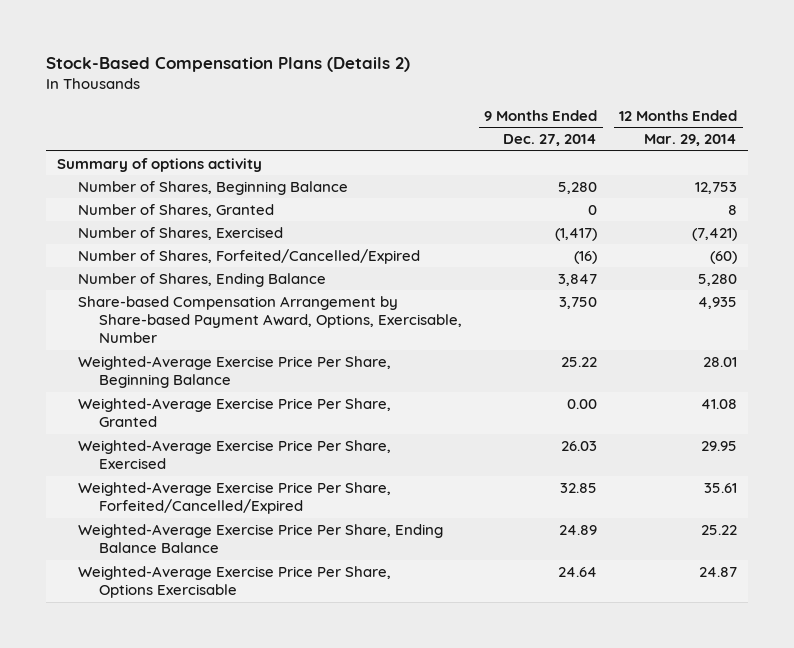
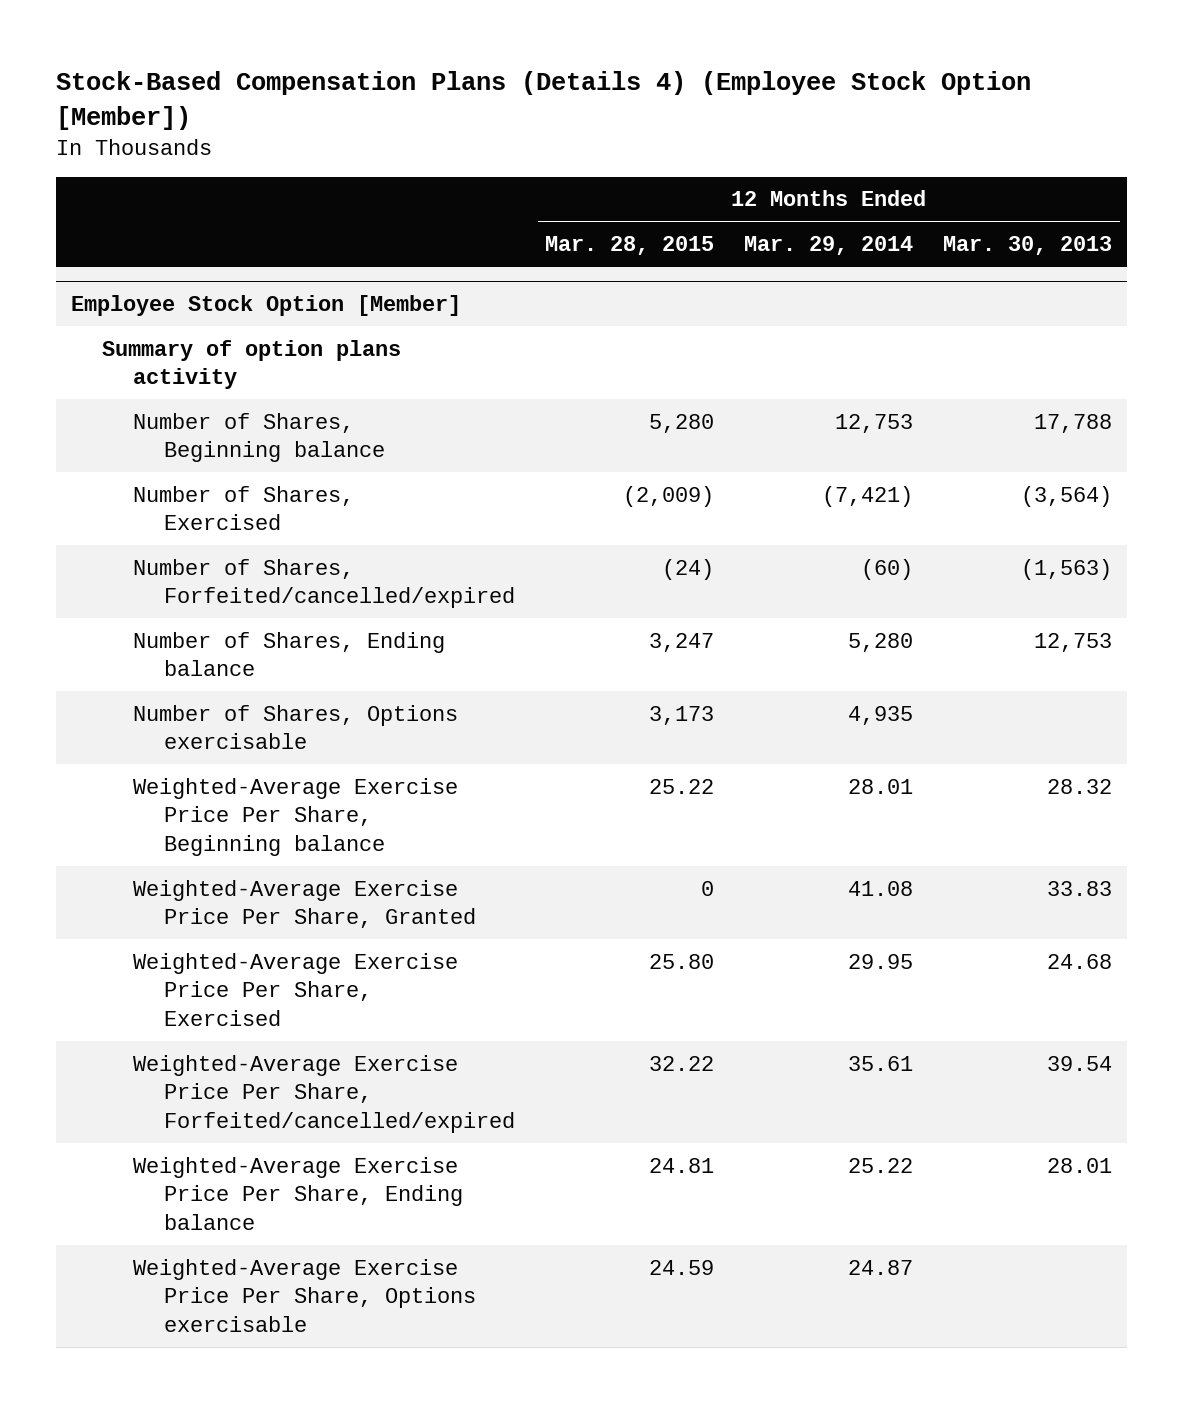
- Stock-Based Compensation Plans (Details 2)
+ Stock-Based Compensation Plans (Details 4) (Employee Stock Option [Member])
- | 9 Months Ended Dec. 27, 2014 | 12 Months Ended Mar. 29, 2014
+ | 12 Months Ended Mar. 28, 2015 | 12 Months Ended Mar. 29, 2014 | 12 Months Ended Mar. 30, 2013
- Summary of options activity
- Number of Shares, Beginning Balance | 5,280 | 12,753
- Number of Shares, Granted | 0 | 8
+ Employee Stock Option [Member]
+ Summary of option plans activity
+ Number of Shares, Beginning balance | 5,280 | 12,753 | 17,788
- Number of Shares, Forfeited/Cancelled/Expired | (16) | (60)
- Number of Shares, Ending Balance | 3,847 | 5,280
- Share-based Compensation Arrangement by Share-based Payment Award, Options, Exercisable, Number | 3,750 | 4,935
- Weighted-Average Exercise Price Per Share, Beginning Balance | 25.22 | 28.01
+ Number of Shares, Forfeited/cancelled/expired | (24) | (60) | (1,563)
+ Number of Shares, Ending balance | 3,247 | 5,280 | 12,753
+ Number of Shares, Options exercisable | 3,173 | 4,935 |
+ Weighted-Average Exercise Price Per Share, Beginning balance | 25.22 | 28.01 | 28.32
- Weighted-Average Exercise Price Per Share, Forfeited/Cancelled/Expired | 32.85 | 35.61
- Weighted-Average Exercise Price Per Share, Ending Balance Balance | 24.89 | 25.22
- Weighted-Average Exercise Price Per Share, Options Exercisable | 24.64 | 24.87
+ Weighted-Average Exercise Price Per Share, Forfeited/cancelled/expired | 32.22 | 35.61 | 39.54
+ Weighted-Average Exercise Price Per Share, Ending balance | 24.81 | 25.22 | 28.01
+ Weighted-Average Exercise Price Per Share, Options exercisable | 24.59 | 24.87 |

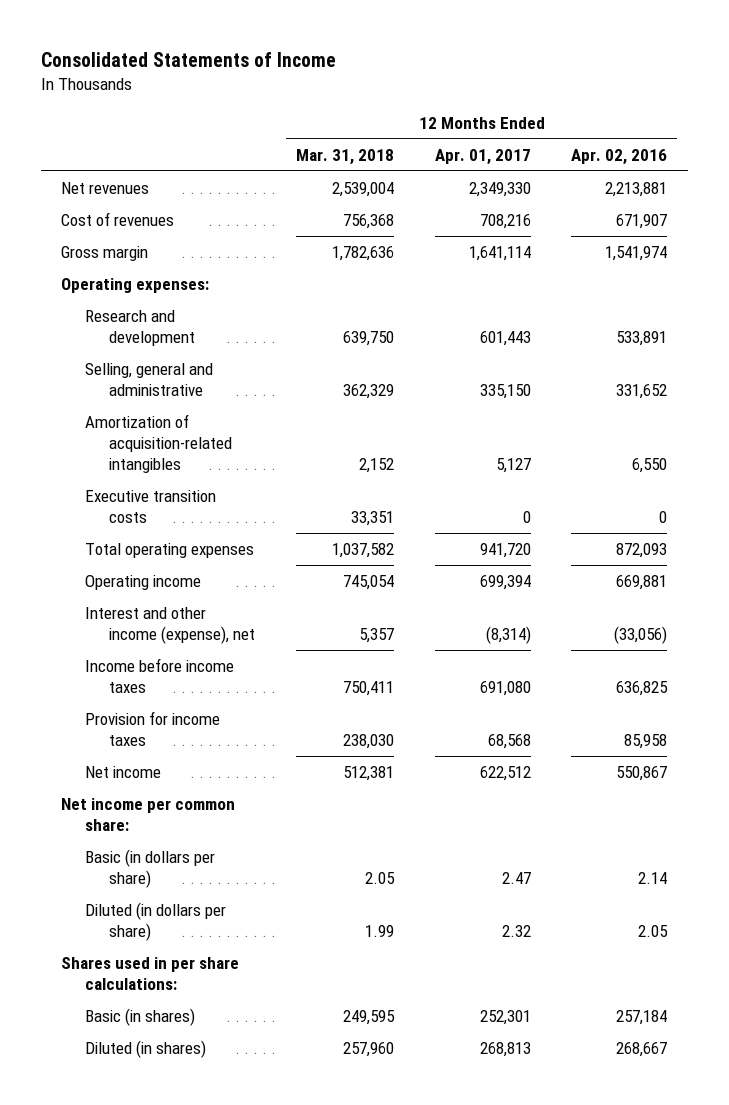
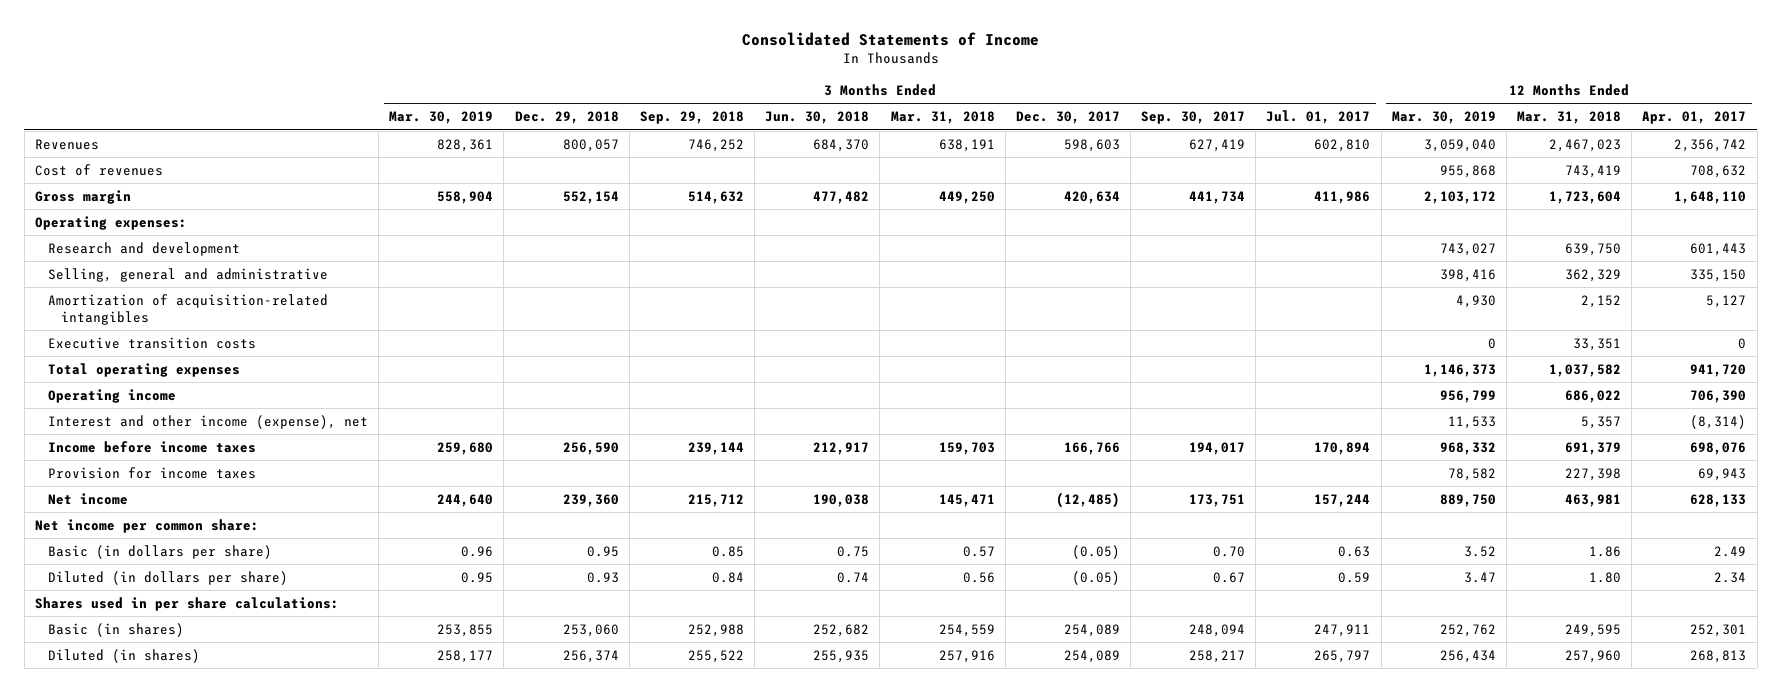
- | 12 Months Ended Mar. 31, 2018 | 12 Months Ended Apr. 01, 2017 | 12 Months Ended Apr. 02, 2016
+ | 3 Months Ended Mar. 30, 2019 | 3 Months Ended Dec. 29, 2018 | 3 Months Ended Sep. 29, 2018 | 3 Months Ended Jun. 30, 2018 | 3 Months Ended Mar. 31, 2018 | 3 Months Ended Dec. 30, 2017 | 3 Months Ended Sep. 30, 2017 | 3 Months Ended Jul. 01, 2017 | 12 Months Ended Mar. 30, 2019 | 12 Months Ended Mar. 31, 2018 | 12 Months Ended Apr. 01, 2017
- Net revenues | 2,539,004 | 2,349,330 | 2,213,881
- Cost of revenues | 756,368 | 708,216 | 671,907
- Gross margin | 1,782,636 | 1,641,114 | 1,541,974
+ Revenues | 828,361 | 800,057 | 746,252 | 684,370 | 638,191 | 598,603 | 627,419 | 602,810 | 3,059,040 | 2,467,023 | 2,356,742
+ Cost of revenues | | | | | | | | | 955,868 | 743,419 | 708,632
+ Gross margin | 558,904 | 552,154 | 514,632 | 477,482 | 449,250 | 420,634 | 441,734 | 411,986 | 2,103,172 | 1,723,604 | 1,648,110
- Operating income | 745,054 | 699,394 | 669,881
+ Operating income | | | | | | | | | 956,799 | 686,022 | 706,390
- Income before income taxes | 750,411 | 691,080 | 636,825
- Provision for income taxes | 238,030 | 68,568 | 85,958
- Net income | 512,381 | 622,512 | 550,867
+ Income before income taxes | 259,680 | 256,590 | 239,144 | 212,917 | 159,703 | 166,766 | 194,017 | 170,894 | 968,332 | 691,379 | 698,076
+ Provision for income taxes | | | | | | | | | 78,582 | 227,398 | 69,943
+ Net income | 244,640 | 239,360 | 215,712 | 190,038 | 145,471 | (12,485) | 173,751 | 157,244 | 889,750 | 463,981 | 628,133
- Basic (in dollars per share) | 2.05 | 2.47 | 2.14
- Diluted (in dollars per share) | 1.99 | 2.32 | 2.05
+ Basic (in dollars per share) | 0.96 | 0.95 | 0.85 | 0.75 | 0.57 | (0.05) | 0.70 | 0.63 | 3.52 | 1.86 | 2.49
+ Diluted (in dollars per share) | 0.95 | 0.93 | 0.84 | 0.74 | 0.56 | (0.05) | 0.67 | 0.59 | 3.47 | 1.80 | 2.34

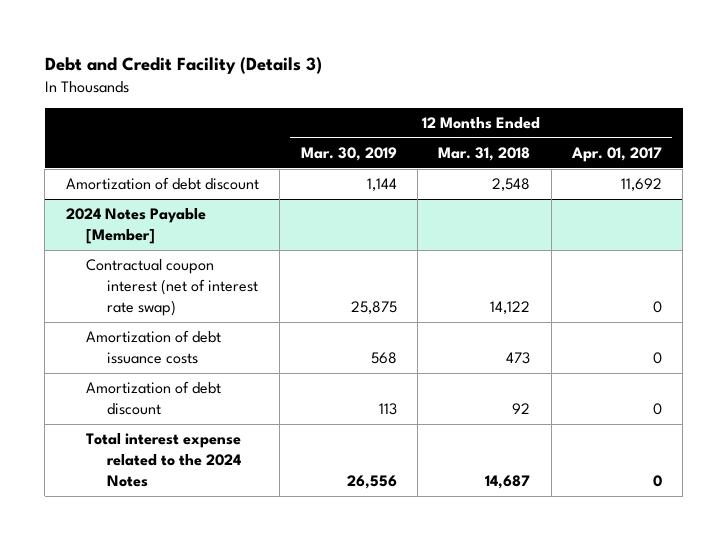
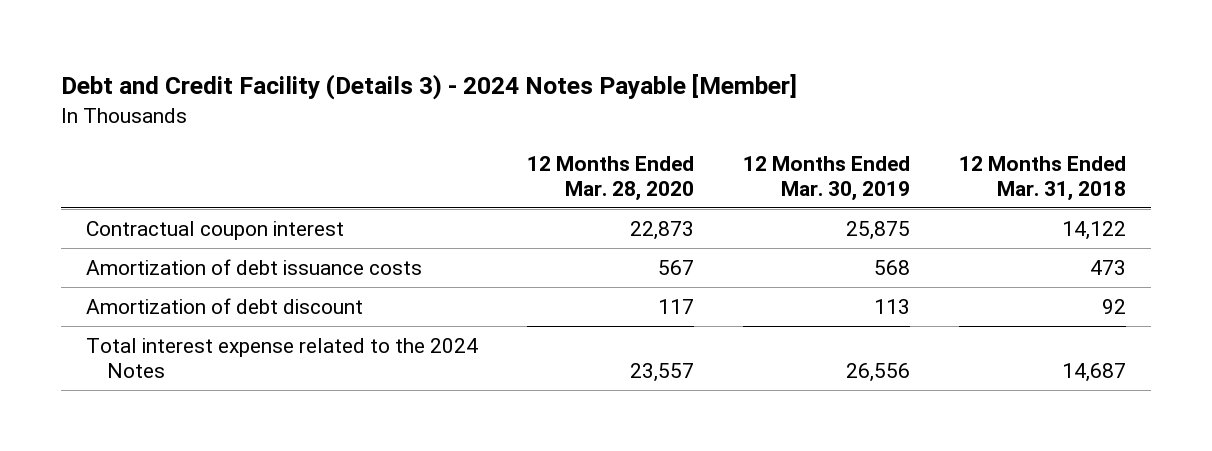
- Debt and Credit Facility (Details 3)
+ Debt and Credit Facility (Details 3) - 2024 Notes Payable [Member]
- | 12 Months Ended Mar. 30, 2019 | 12 Months Ended Mar. 31, 2018 | 12 Months Ended Apr. 01, 2017
+ | 12 Months Ended Mar. 28, 2020 | 12 Months Ended Mar. 30, 2019 | 12 Months Ended Mar. 31, 2018
- Amortization of debt discount | 1,144 | 2,548 | 11,692
- 2024 Notes Payable [Member]
- Contractual coupon interest (net of interest rate swap) | 25,875 | 14,122 | 0
+ Contractual coupon interest | 22,873 | 25,875 | 14,122

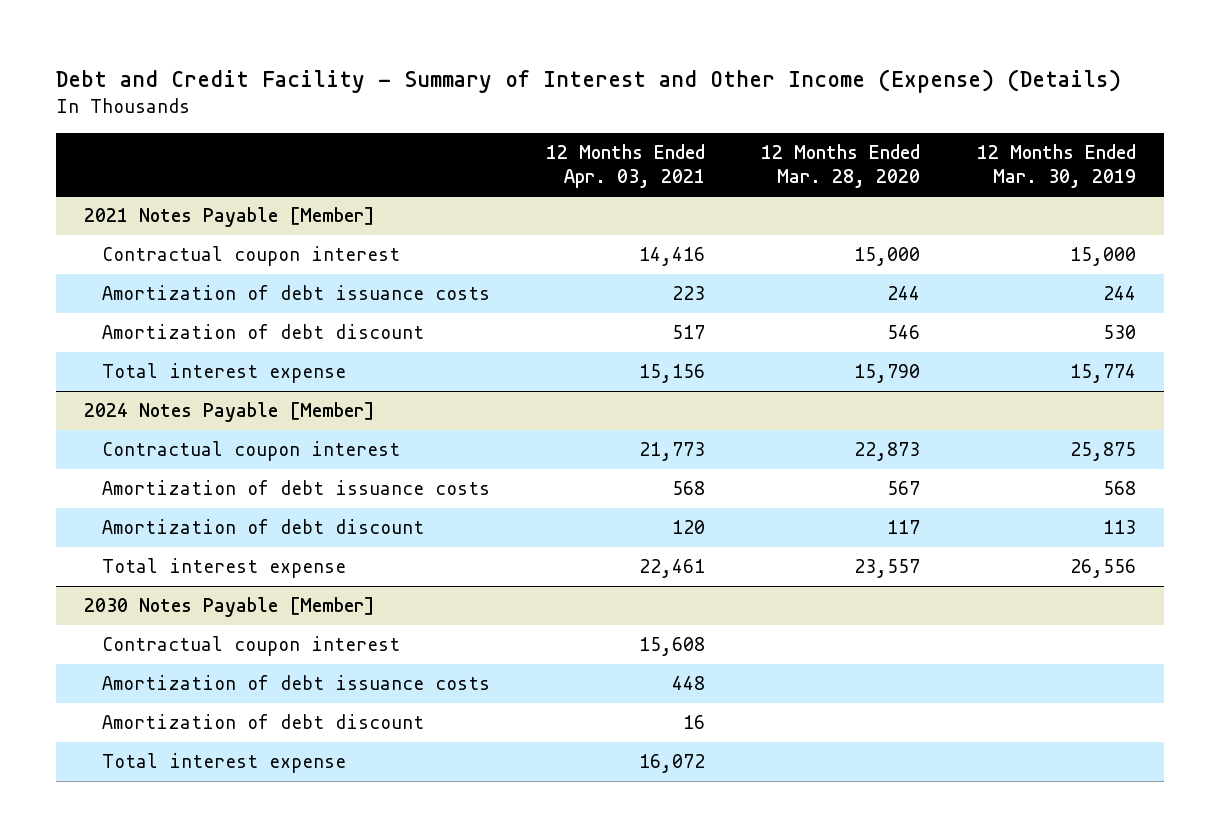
- Debt and Credit Facility (Details 3) - 2024 Notes Payable [Member]
+ Debt and Credit Facility - Summary of Interest and Other Income (Expense) (Details)
- | 12 Months Ended Mar. 28, 2020 | 12 Months Ended Mar. 30, 2019 | 12 Months Ended Mar. 31, 2018
+ | 12 Months Ended Apr. 03, 2021 | 12 Months Ended Mar. 28, 2020 | 12 Months Ended Mar. 30, 2019
+ 2021 Notes Payable [Member]
+ Contractual coupon interest | 14,416 | 15,000 | 15,000
+ Amortization of debt issuance costs | 223 | 244 | 244
+ Amortization of debt discount | 517 | 546 | 530
+ Total interest expense | 15,156 | 15,790 | 15,774
+ 2024 Notes Payable [Member]
- Total interest expense related to the 2024 Notes | 23,557 | 26,556 | 14,687
+ Total interest expense | 22,461 | 23,557 | 26,556
+ 2030 Notes Payable [Member]
+ Contractual coupon interest | 15,608 | |
+ Amortization of debt issuance costs | 448 | |
+ Amortization of debt discount | 16 | |
+ Total interest expense | 16,072 | |

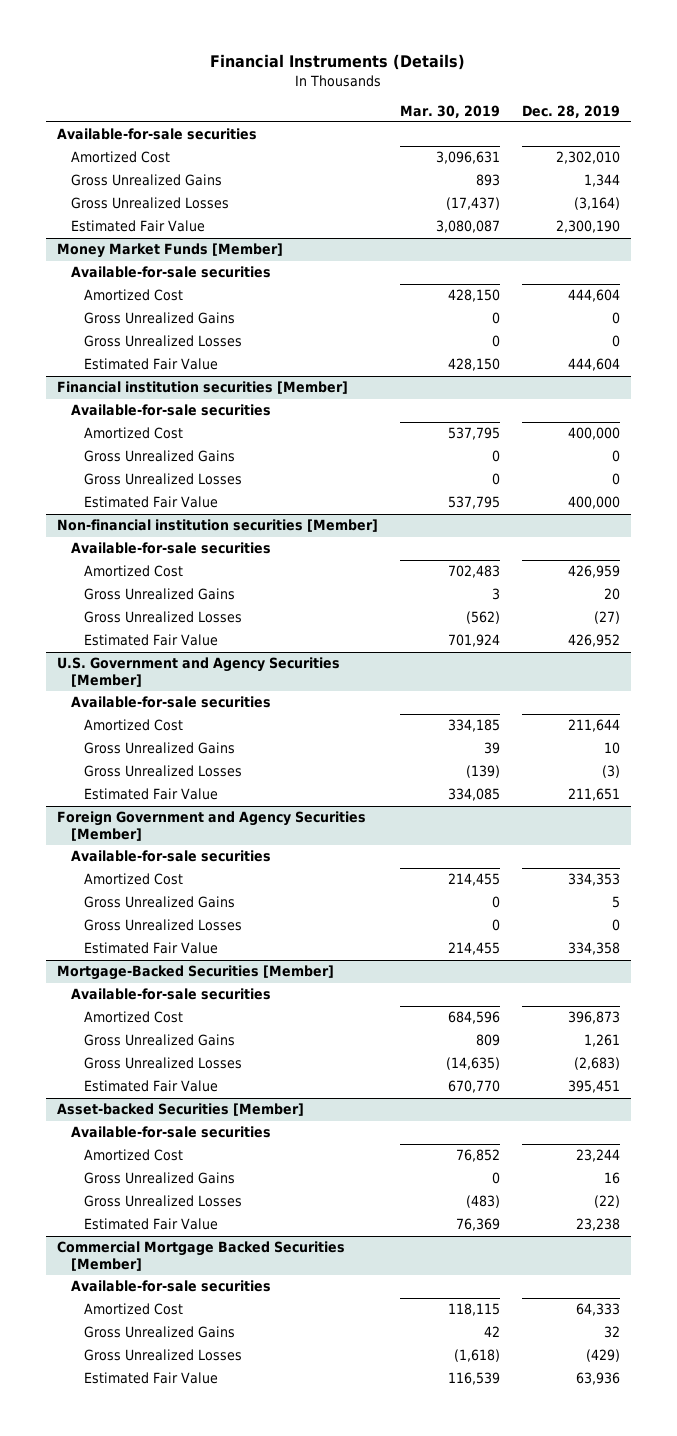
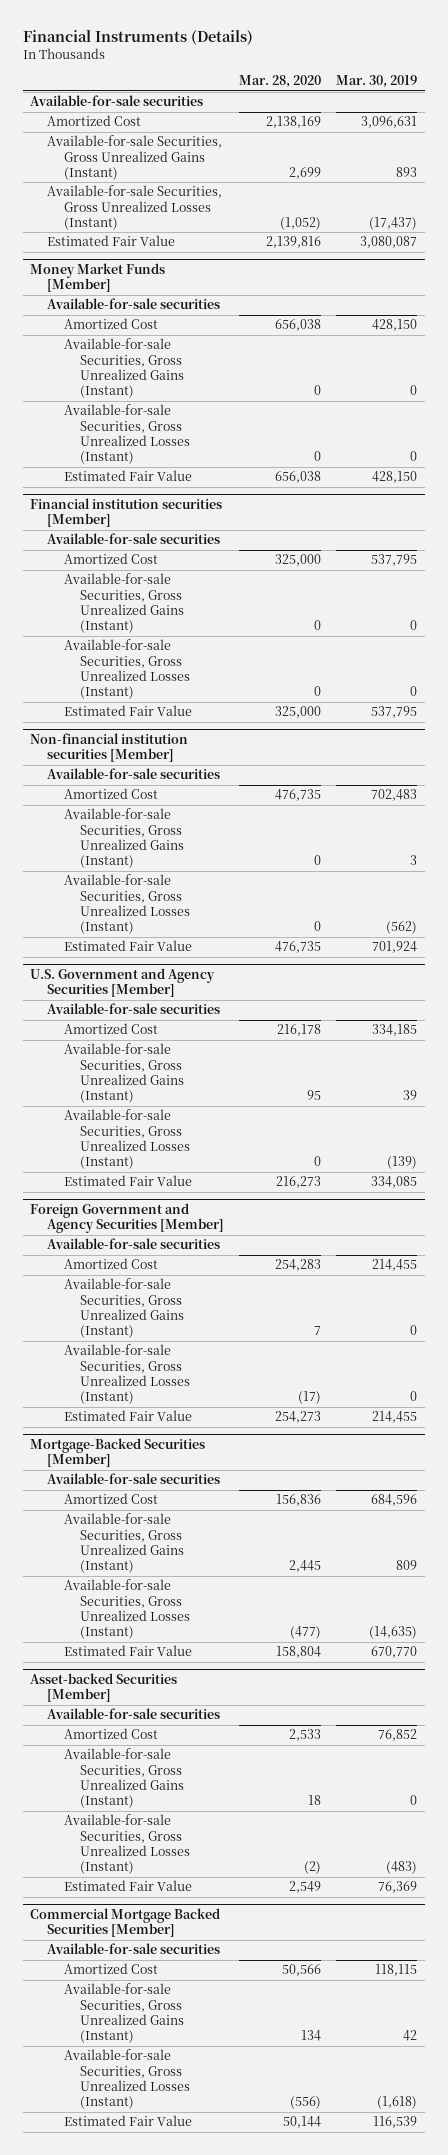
- | Mar. 30, 2019 | Dec. 28, 2019
+ | Mar. 28, 2020 | Mar. 30, 2019
- Gross Unrealized Gains | 893 | 1,344
- Gross Unrealized Losses | (17,437) | (3,164)
+ Available-for-sale Securities, Gross Unrealized Gains (Instant) | 2,699 | 893
+ Available-for-sale Securities, Gross Unrealized Losses (Instant) | (1,052) | (17,437)
@ Money Market Funds [Member]
- Gross Unrealized Gains | 0 | 0
- Gross Unrealized Losses | 0 | 0
+ Available-for-sale Securities, Gross Unrealized Gains (Instant) | 0 | 0
+ Available-for-sale Securities, Gross Unrealized Losses (Instant) | 0 | 0
@ Financial institution securities [Member]
- Gross Unrealized Gains | 0 | 0
- Gross Unrealized Losses | 0 | 0
+ Available-for-sale Securities, Gross Unrealized Gains (Instant) | 0 | 0
+ Available-for-sale Securities, Gross Unrealized Losses (Instant) | 0 | 0
@ Non-financial institution securities [Member]
- Gross Unrealized Gains | 3 | 20
- Gross Unrealized Losses | (562) | (27)
+ Available-for-sale Securities, Gross Unrealized Gains (Instant) | 0 | 3
+ Available-for-sale Securities, Gross Unrealized Losses (Instant) | 0 | (562)
@ U.S. Government and Agency Securities [Member]
- Gross Unrealized Gains | 39 | 10
- Gross Unrealized Losses | (139) | (3)
+ Available-for-sale Securities, Gross Unrealized Gains (Instant) | 95 | 39
+ Available-for-sale Securities, Gross Unrealized Losses (Instant) | 0 | (139)
@ Foreign Government and Agency Securities [Member]
- Gross Unrealized Gains | 0 | 5
- Gross Unrealized Losses | 0 | 0
+ Available-for-sale Securities, Gross Unrealized Gains (Instant) | 7 | 0
+ Available-for-sale Securities, Gross Unrealized Losses (Instant) | (17) | 0
@ Mortgage-Backed Securities [Member]
- Gross Unrealized Gains | 809 | 1,261
- Gross Unrealized Losses | (14,635) | (2,683)
+ Available-for-sale Securities, Gross Unrealized Gains (Instant) | 2,445 | 809
+ Available-for-sale Securities, Gross Unrealized Losses (Instant) | (477) | (14,635)
@ Asset-backed Securities [Member]
- Gross Unrealized Gains | 0 | 16
- Gross Unrealized Losses | (483) | (22)
+ Available-for-sale Securities, Gross Unrealized Gains (Instant) | 18 | 0
+ Available-for-sale Securities, Gross Unrealized Losses (Instant) | (2) | (483)
@ Commercial Mortgage Backed Securities [Member]
- Gross Unrealized Gains | 42 | 32
- Gross Unrealized Losses | (1,618) | (429)
+ Available-for-sale Securities, Gross Unrealized Gains (Instant) | 134 | 42
+ Available-for-sale Securities, Gross Unrealized Losses (Instant) | (556) | (1,618)

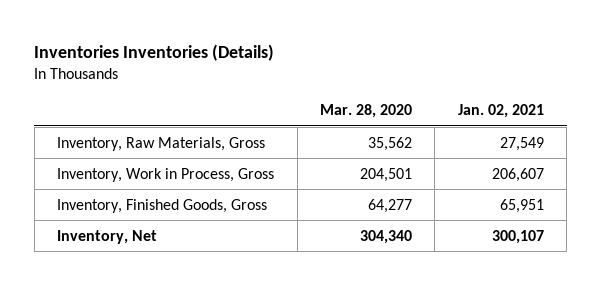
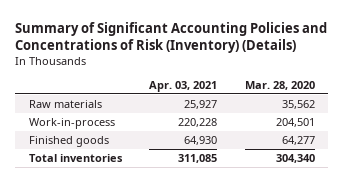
- Inventories Inventories (Details)
+ Summary of Significant Accounting Policies and Concentrations of Risk (Inventory) (Details)
- | Mar. 28, 2020 | Jan. 02, 2021
+ | Apr. 03, 2021 | Mar. 28, 2020
- Inventory, Raw Materials, Gross | 35,562 | 27,549
- Inventory, Work in Process, Gross | 204,501 | 206,607
- Inventory, Finished Goods, Gross | 64,277 | 65,951
- Inventory, Net | 304,340 | 300,107
+ Raw materials | 25,927 | 35,562
+ Work-in-process | 220,228 | 204,501
+ Finished goods | 64,930 | 64,277
+ Total inventories | 311,085 | 304,340

